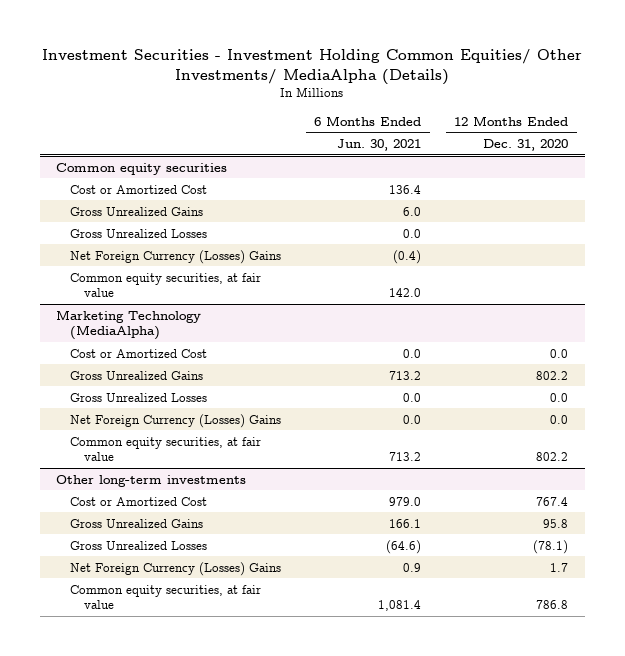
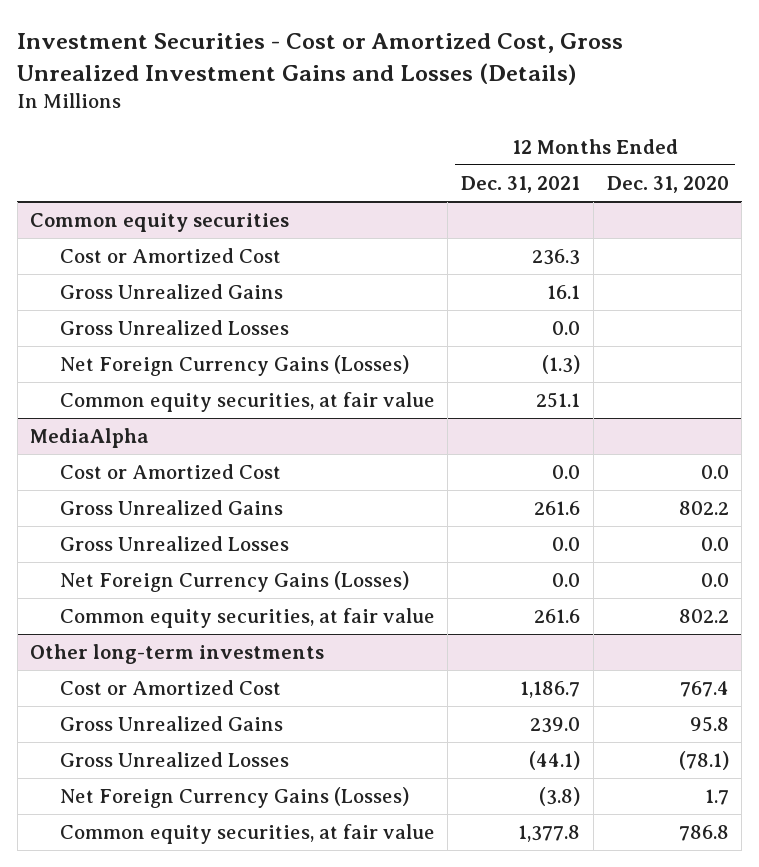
- Investment Securities - Investment Holding Common Equities/ Other Investments/ MediaAlpha (Details)
+ Investment Securities - Cost or Amortized Cost, Gross Unrealized Investment Gains and Losses (Details)
- | 6 Months Ended Jun. 30, 2021 | 12 Months Ended Dec. 31, 2020
+ | 12 Months Ended Dec. 31, 2021 | 12 Months Ended Dec. 31, 2020
@ Common equity securities
- Net Foreign Currency (Losses) Gains | (0.4) |
+ Net Foreign Currency Gains (Losses) | (1.3) |
- Marketing Technology (MediaAlpha)
+ MediaAlpha
- Net Foreign Currency (Losses) Gains | 0.0 | 0.0
+ Net Foreign Currency Gains (Losses) | 0.0 | 0.0
@ Other long-term investments
- Net Foreign Currency (Losses) Gains | 0.9 | 1.7
+ Net Foreign Currency Gains (Losses) | (3.8) | 1.7

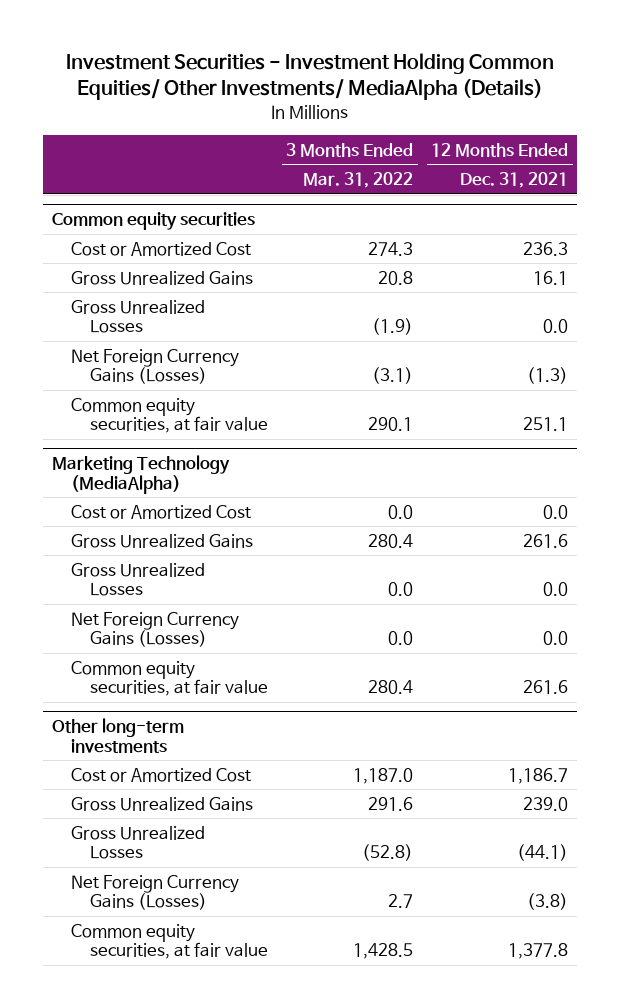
- Investment Securities - Cost or Amortized Cost, Gross Unrealized Investment Gains and Losses (Details)
+ Investment Securities - Investment Holding Common Equities/ Other Investments/ MediaAlpha (Details)
- | 12 Months Ended Dec. 31, 2021 | 12 Months Ended Dec. 31, 2020
+ | 3 Months Ended Mar. 31, 2022 | 12 Months Ended Dec. 31, 2021
- MediaAlpha
+ Marketing Technology (MediaAlpha)

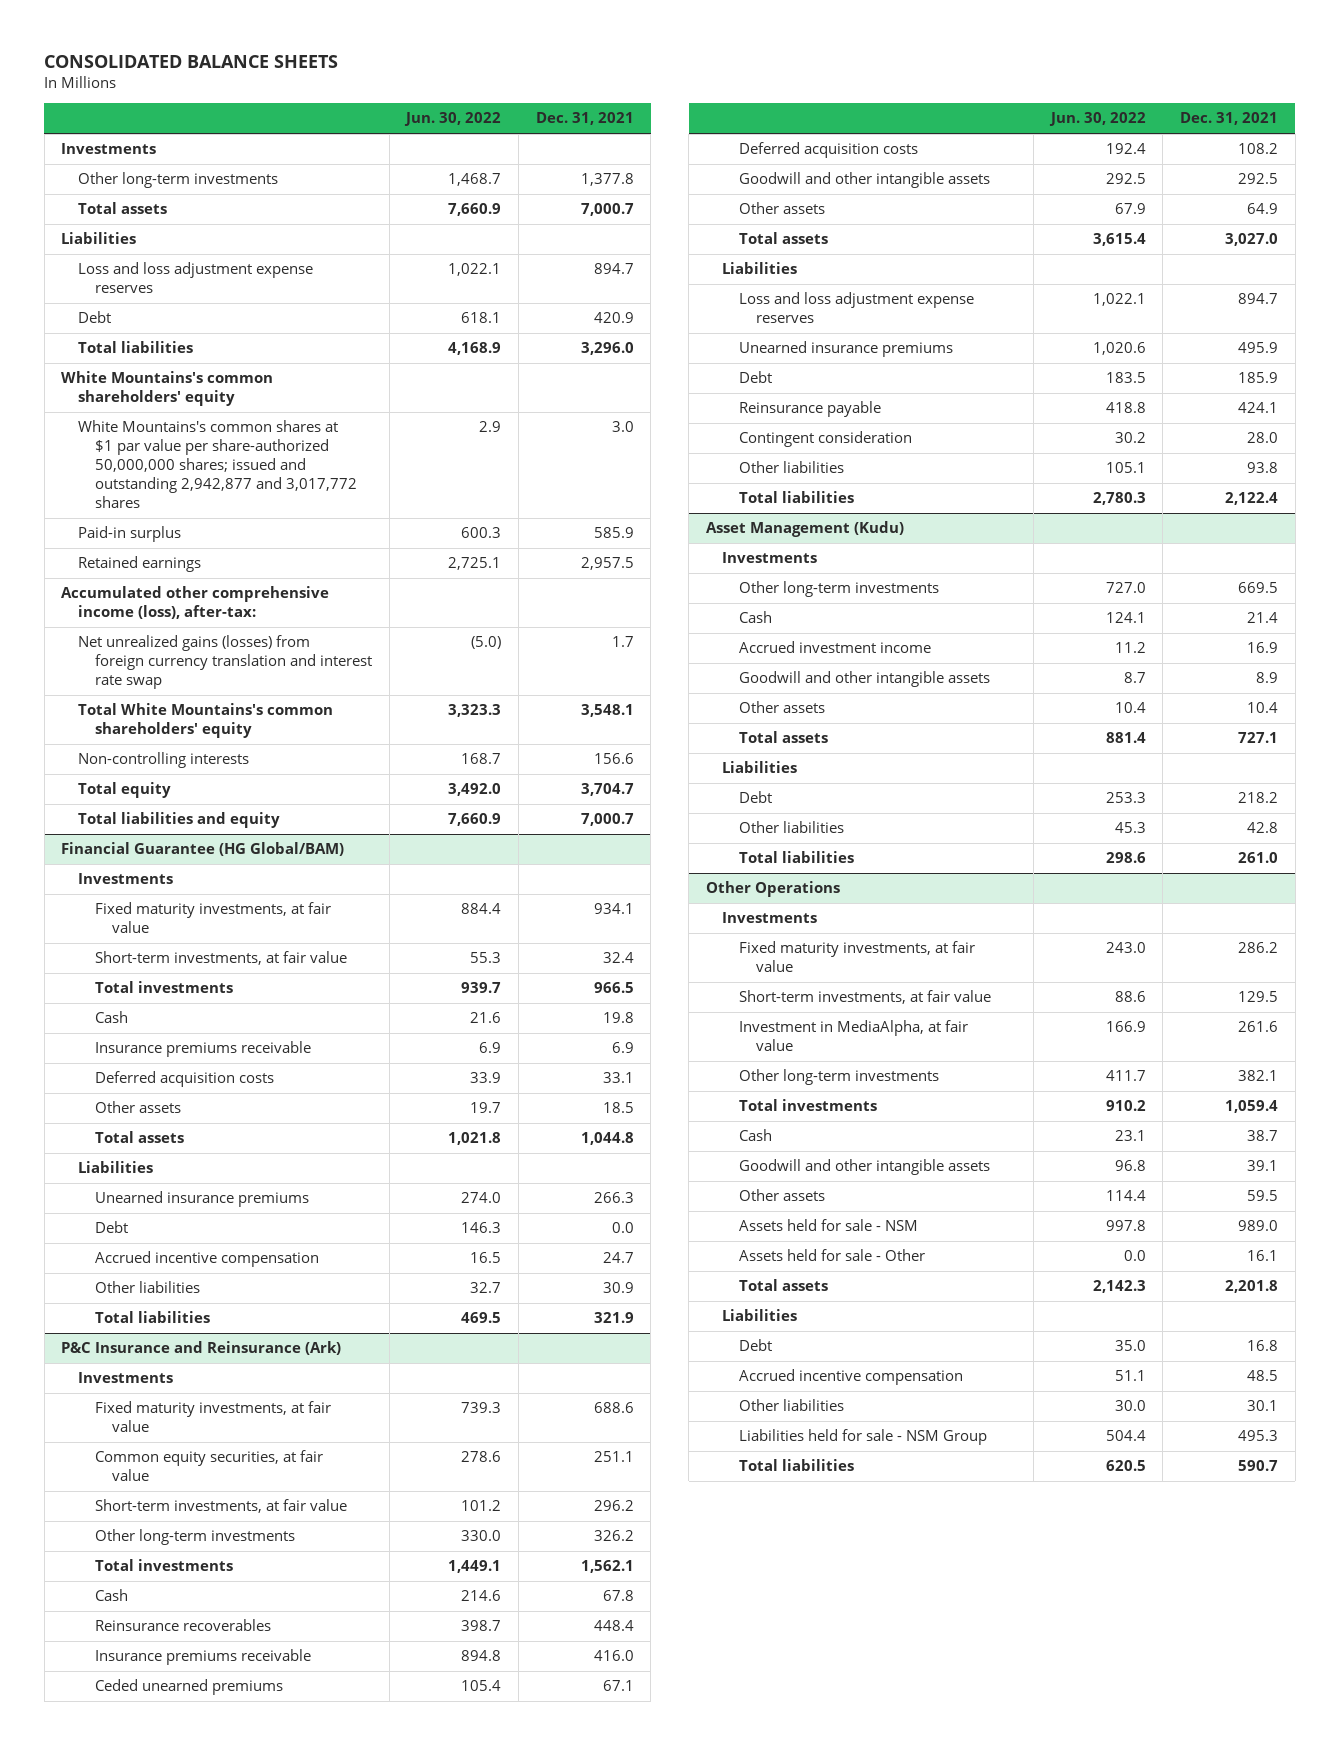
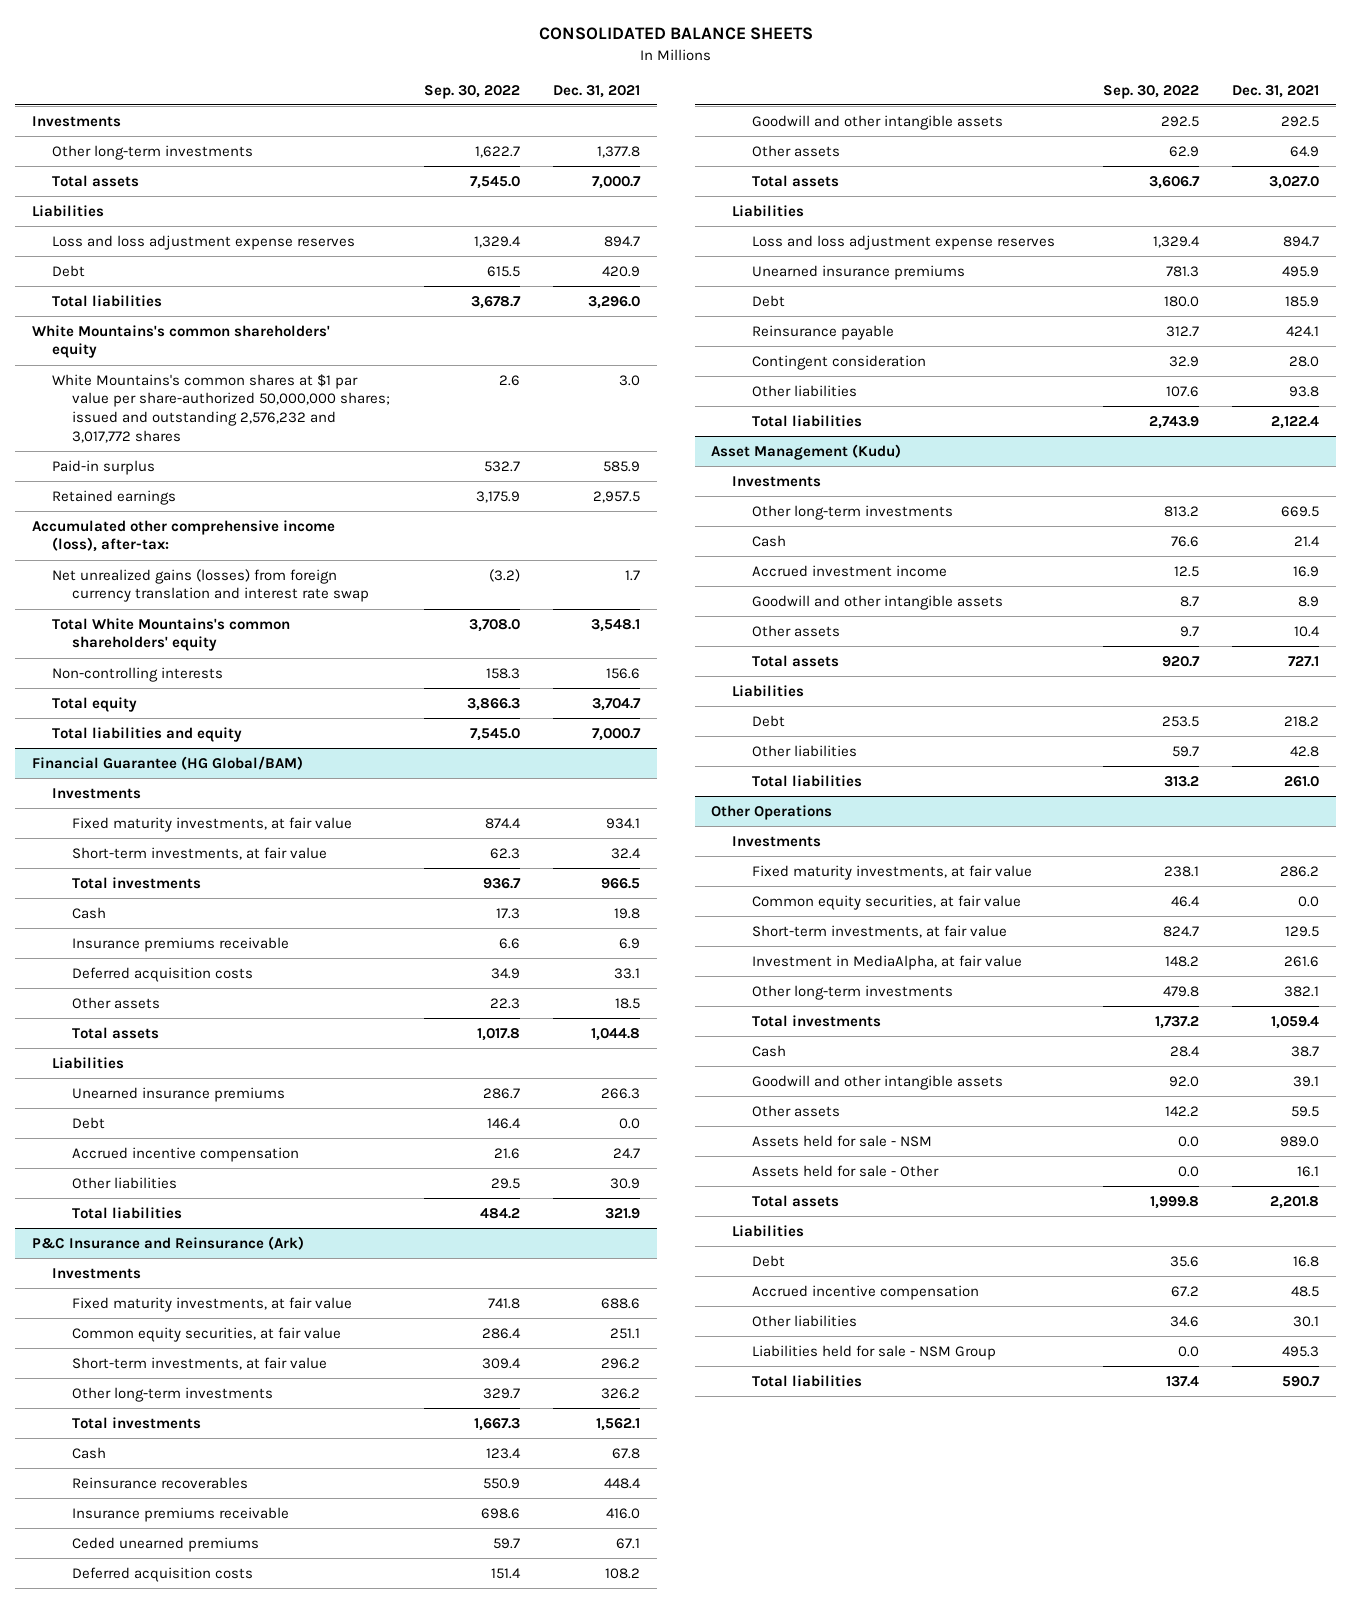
- | Jun. 30, 2022 | Dec. 31, 2021
+ | Sep. 30, 2022 | Dec. 31, 2021
- White Mountains's common shares at $1 par value per share-authorized 50,000,000 shares; issued and outstanding 2,942,877 and 3,017,772 shares | 2.9 | 3.0
+ White Mountains's common shares at $1 par value per share-authorized 50,000,000 shares; issued and outstanding 2,576,232 and 3,017,772 shares | 2.6 | 3.0
@ Other Operations
+ Common equity securities, at fair value | 46.4 | 0.0

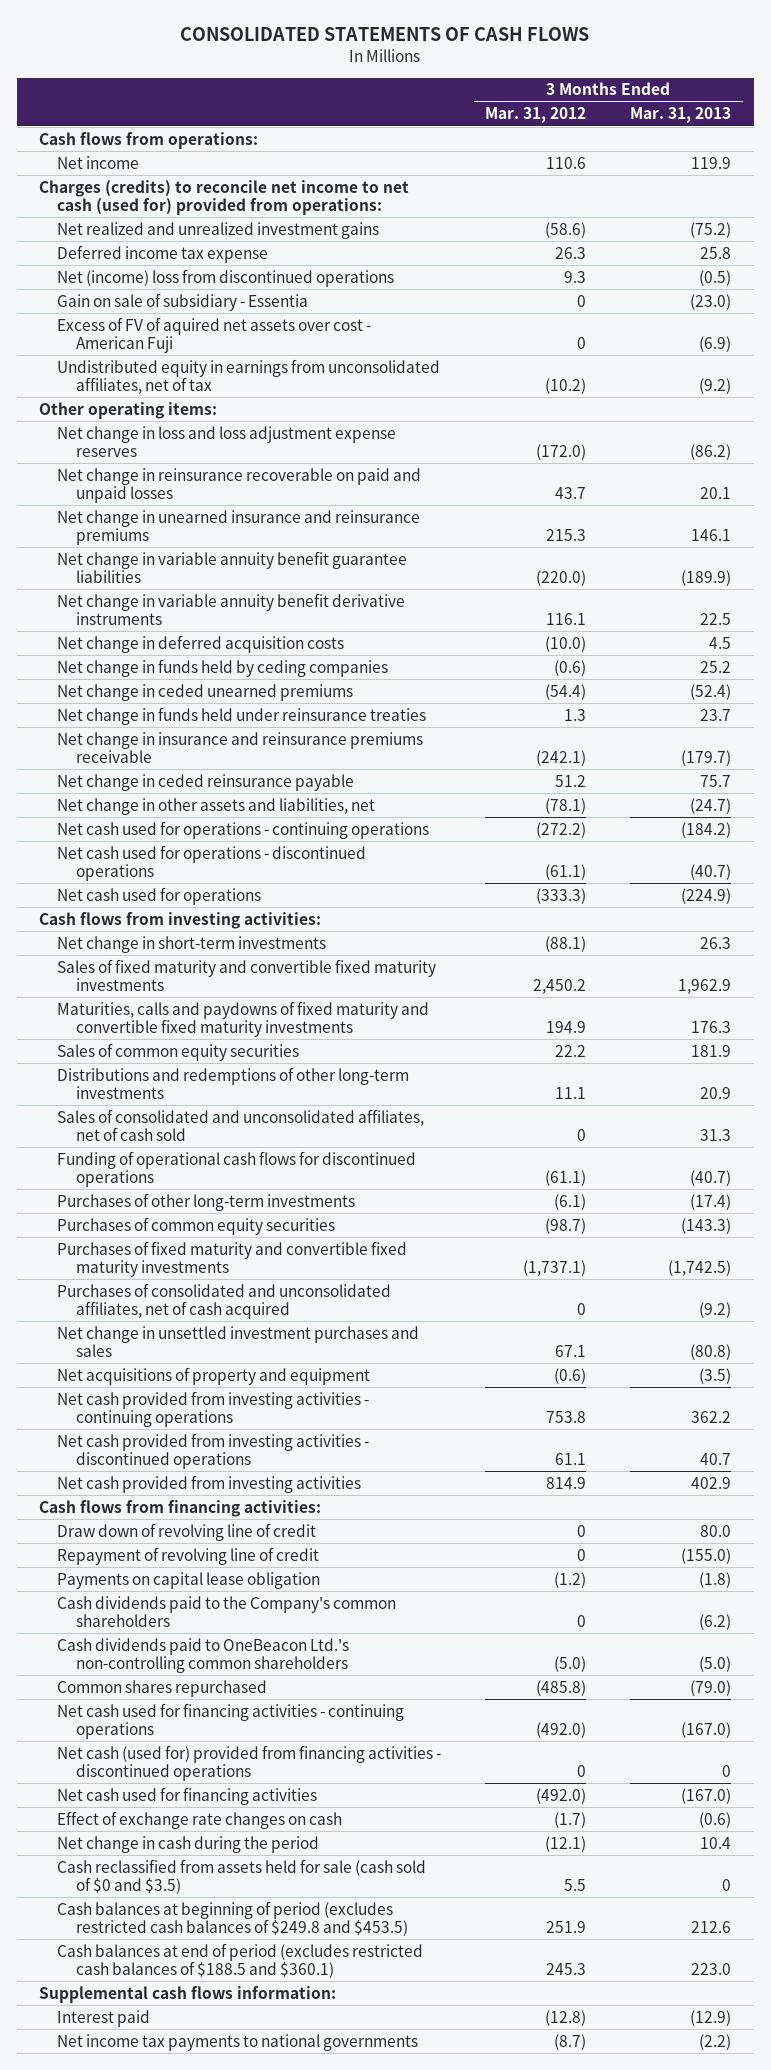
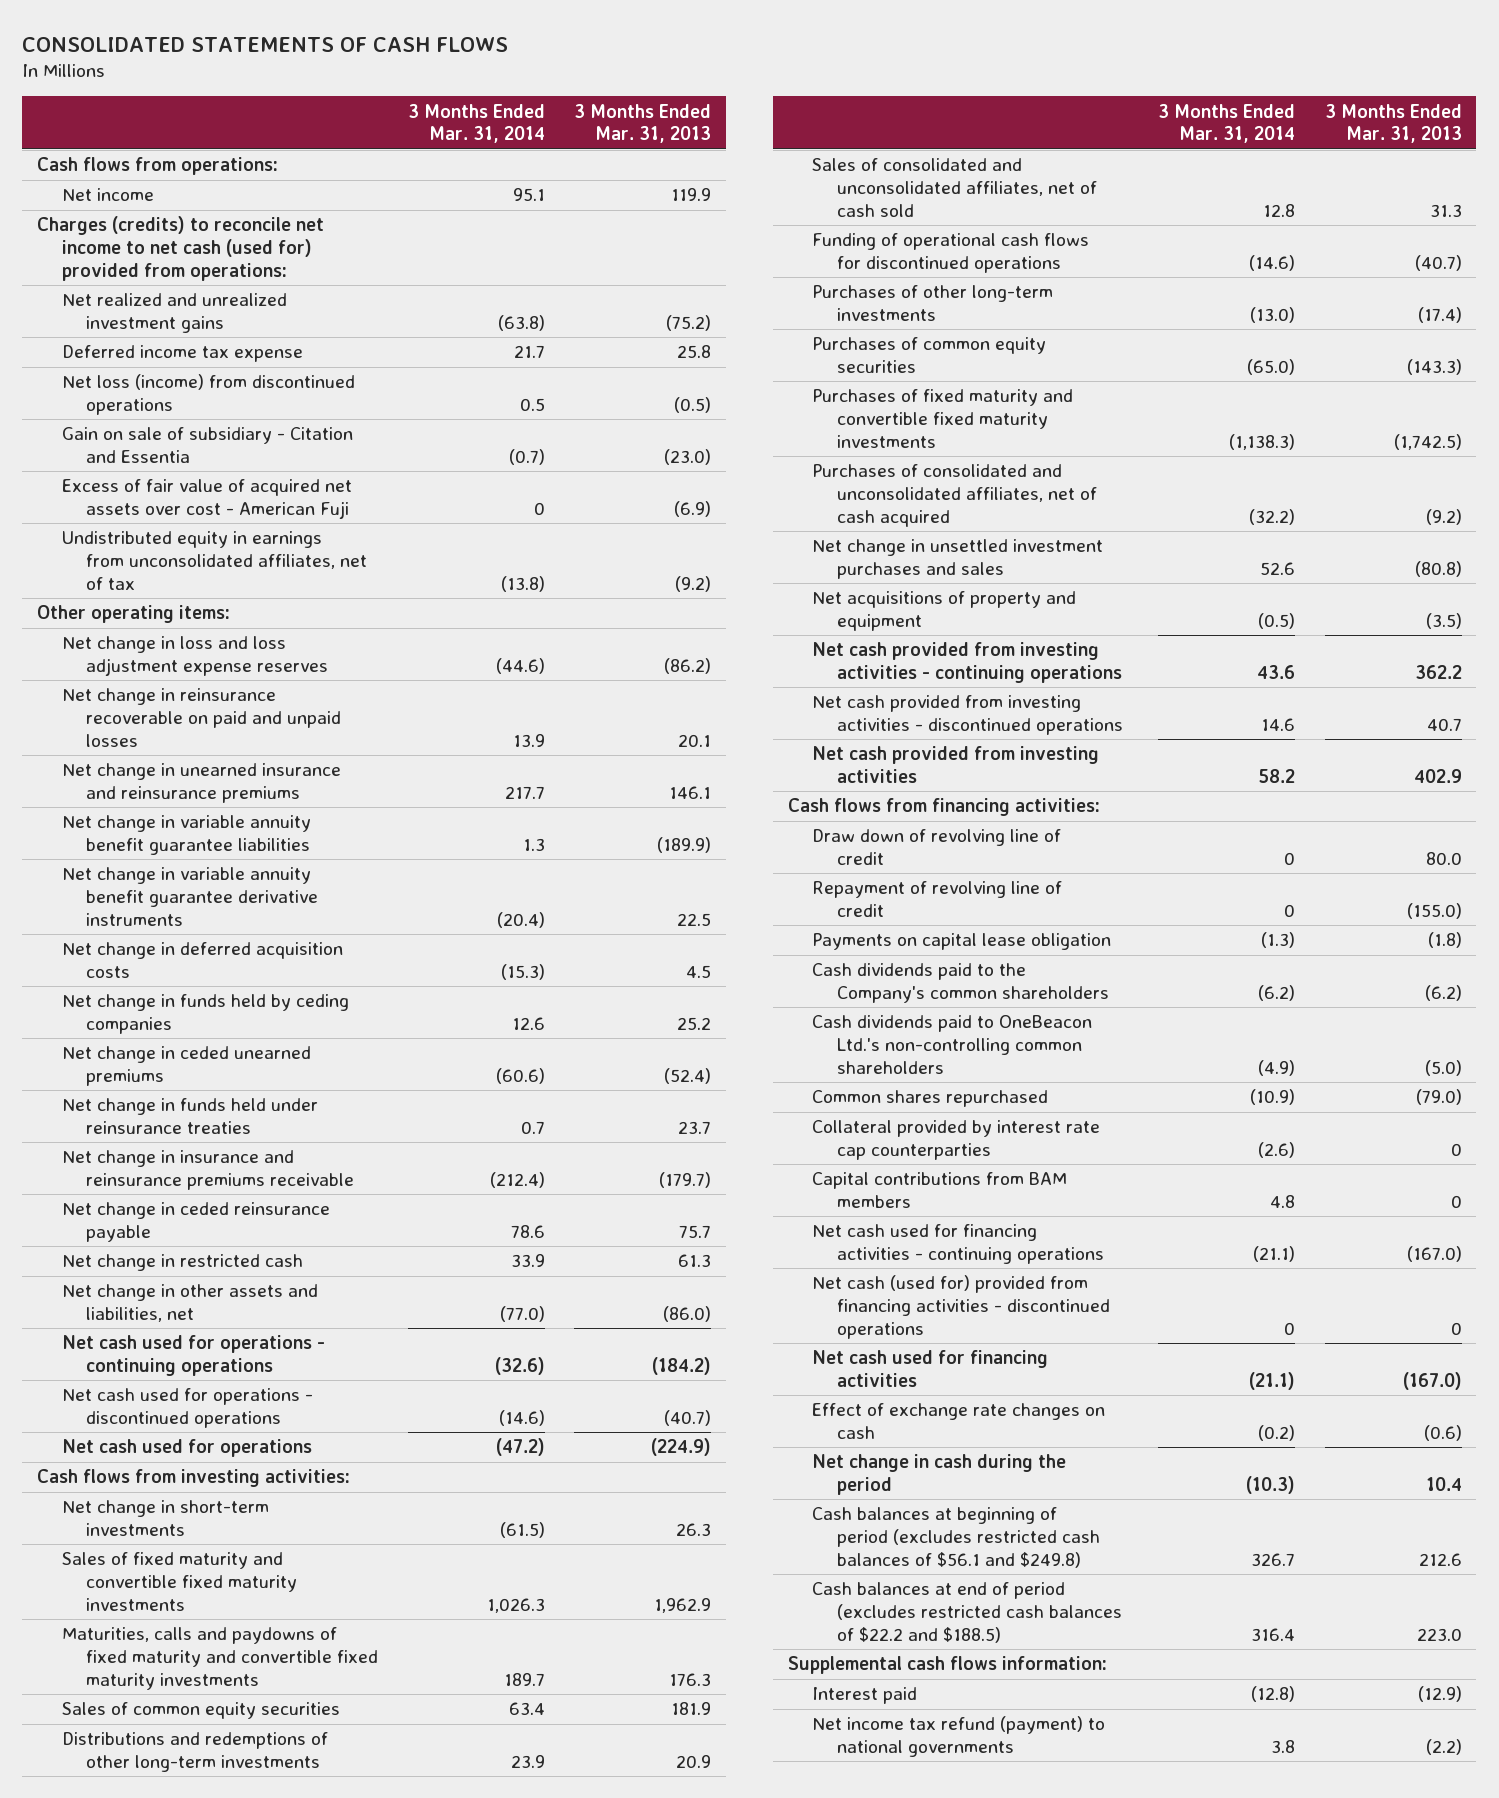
- | 3 Months Ended Mar. 31, 2012 | 3 Months Ended Mar. 31, 2013
+ | 3 Months Ended Mar. 31, 2014 | 3 Months Ended Mar. 31, 2013
- Net (income) loss from discontinued operations | 9.3 | (0.5)
- Gain on sale of subsidiary - Essentia | 0 | (23.0)
- Excess of FV of aquired net assets over cost - American Fuji | 0 | (6.9)
+ Net loss (income) from discontinued operations | 0.5 | (0.5)
+ Gain on sale of subsidiary - Citation and Essentia | (0.7) | (23.0)
+ Excess of fair value of acquired net assets over cost - American Fuji | 0 | (6.9)
- Net change in variable annuity benefit derivative instruments | 116.1 | 22.5
+ Net change in variable annuity benefit guarantee derivative instruments | (20.4) | 22.5
- Net change in other assets and liabilities, net | (78.1) | (24.7)
+ Net change in restricted cash | 33.9 | 61.3
+ Net change in other assets and liabilities, net | (77.0) | (86.0)
+ Collateral provided by interest rate cap counterparties | (2.6) | 0
+ Capital contributions from BAM members | 4.8 | 0
- Cash reclassified from assets held for sale (cash sold of $0 and $3.5) | 5.5 | 0
- Cash balances at beginning of period (excludes restricted cash balances of $249.8 and $453.5) | 251.9 | 212.6
- Cash balances at end of period (excludes restricted cash balances of $188.5 and $360.1) | 245.3 | 223.0
+ Cash balances at beginning of period (excludes restricted cash balances of $56.1 and $249.8) | 326.7 | 212.6
+ Cash balances at end of period (excludes restricted cash balances of $22.2 and $188.5) | 316.4 | 223.0
- Net income tax payments to national governments | (8.7) | (2.2)
+ Net income tax refund (payment) to national governments | 3.8 | (2.2)

